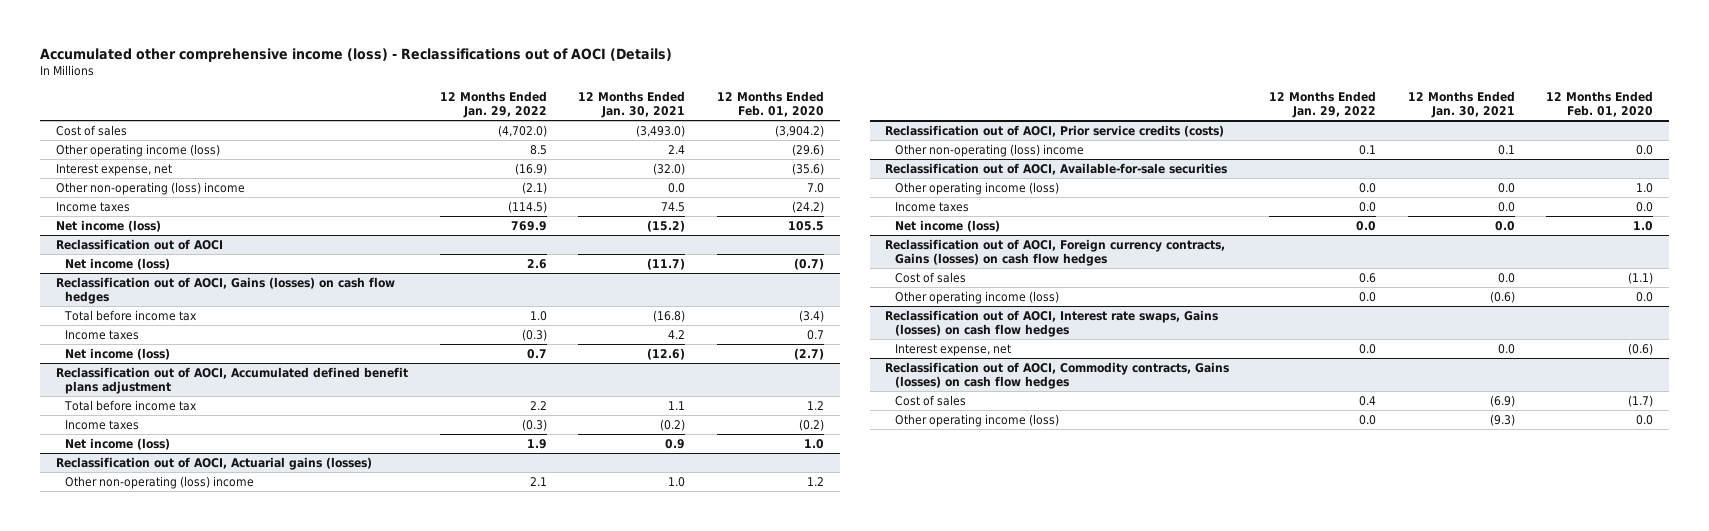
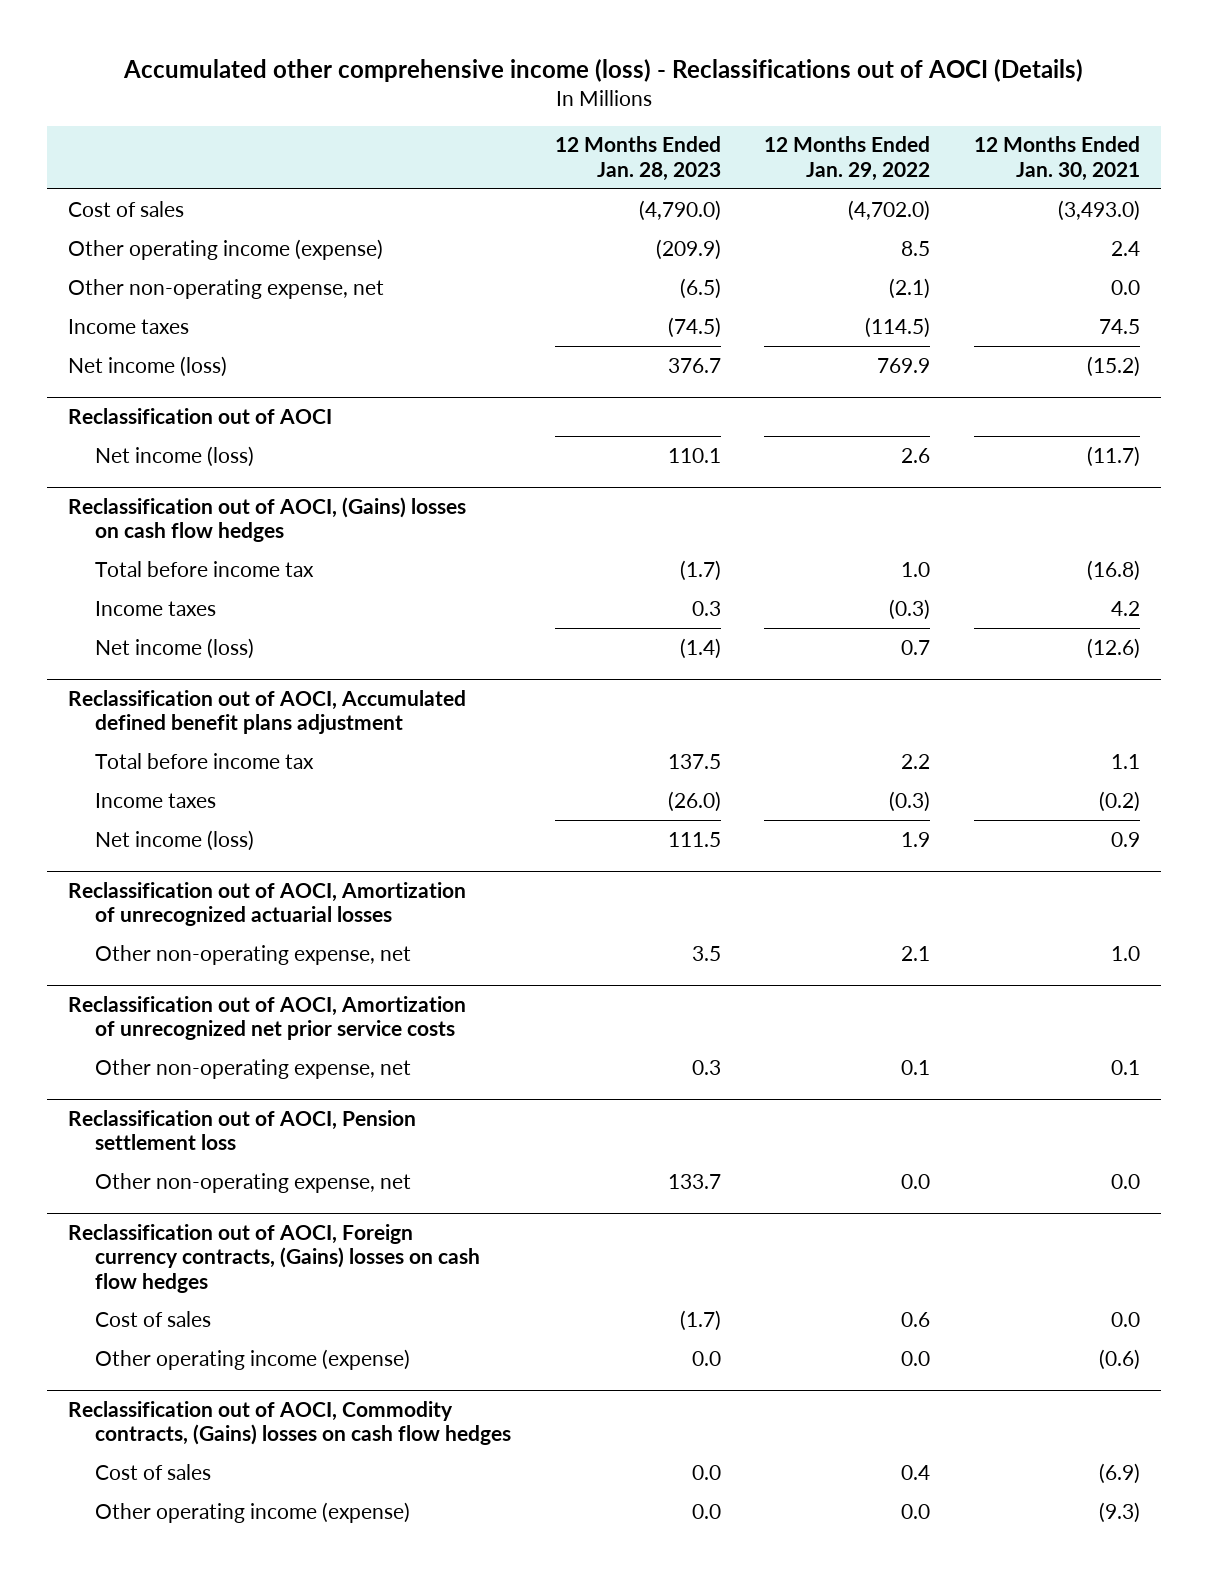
- | 12 Months Ended Jan. 29, 2022 | 12 Months Ended Jan. 30, 2021 | 12 Months Ended Feb. 01, 2020
+ | 12 Months Ended Jan. 28, 2023 | 12 Months Ended Jan. 29, 2022 | 12 Months Ended Jan. 30, 2021
- Other operating income (loss) | 8.5 | 2.4 | (29.6)
- Interest expense, net | (16.9) | (32.0) | (35.6)
- Other non-operating (loss) income | (2.1) | 0.0 | 7.0
+ Other operating income (expense) | (209.9) | 8.5 | 2.4
+ Other non-operating expense, net | (6.5) | (2.1) | 0.0
- Reclassification out of AOCI, Gains (losses) on cash flow hedges
+ Reclassification out of AOCI, (Gains) losses on cash flow hedges
- Reclassification out of AOCI, Actuarial gains (losses)
- Other non-operating (loss) income | 2.1 | 1.0 | 1.2
- Reclassification out of AOCI, Prior service credits (costs)
- Other non-operating (loss) income | 0.1 | 0.1 | 0.0
- Reclassification out of AOCI, Available-for-sale securities
- Other operating income (loss) | 0.0 | 0.0 | 1.0
- Income taxes | 0.0 | 0.0 | 0.0
- Net income (loss) | 0.0 | 0.0 | 1.0
- Reclassification out of AOCI, Foreign currency contracts, Gains (losses) on cash flow hedges
+ Reclassification out of AOCI, Amortization of unrecognized actuarial losses
+ Other non-operating expense, net | 3.5 | 2.1 | 1.0
+ Reclassification out of AOCI, Amortization of unrecognized net prior service costs
+ Other non-operating expense, net | 0.3 | 0.1 | 0.1
+ Reclassification out of AOCI, Pension settlement loss
+ Other non-operating expense, net | 133.7 | 0.0 | 0.0
+ Reclassification out of AOCI, Foreign currency contracts, (Gains) losses on cash flow hedges
- Other operating income (loss) | 0.0 | (0.6) | 0.0
- Reclassification out of AOCI, Interest rate swaps, Gains (losses) on cash flow hedges
- Interest expense, net | 0.0 | 0.0 | (0.6)
- Reclassification out of AOCI, Commodity contracts, Gains (losses) on cash flow hedges
+ Other operating income (expense) | 0.0 | 0.0 | (0.6)
+ Reclassification out of AOCI, Commodity contracts, (Gains) losses on cash flow hedges
- Other operating income (loss) | 0.0 | (9.3) | 0.0
+ Other operating income (expense) | 0.0 | 0.0 | (9.3)

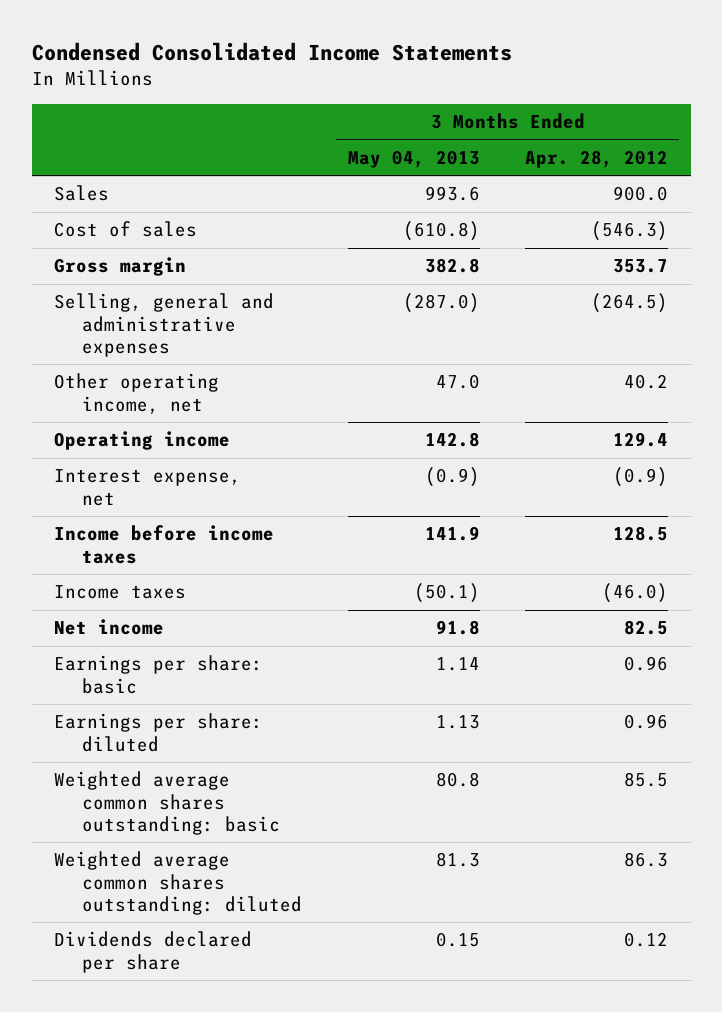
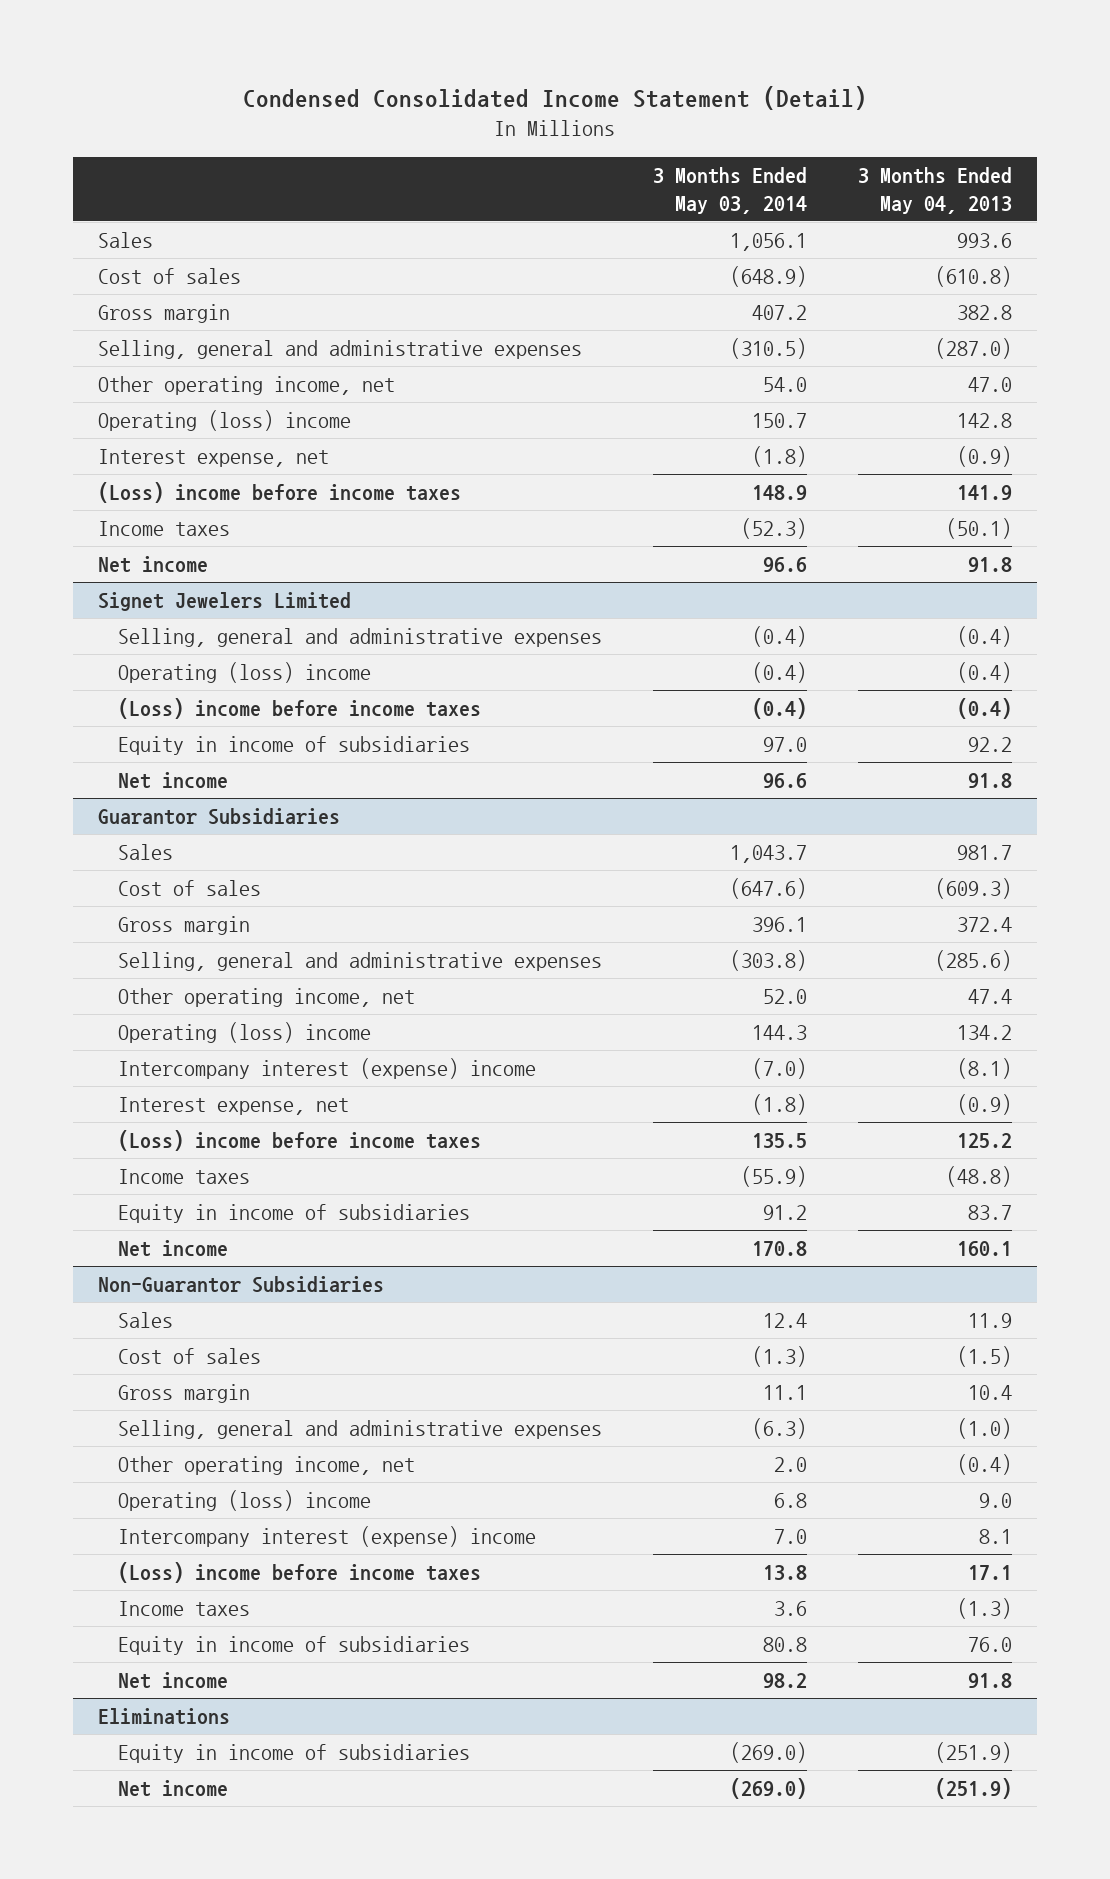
- Condensed Consolidated Income Statements
+ Condensed Consolidated Income Statement (Detail)
- | 3 Months Ended May 04, 2013 | 3 Months Ended Apr. 28, 2012
+ | 3 Months Ended May 03, 2014 | 3 Months Ended May 04, 2013
- Operating income | 142.8 | 129.4
+ Operating (loss) income | 150.7 | 142.8
- Income before income taxes | 141.9 | 128.5
+ (Loss) income before income taxes | 148.9 | 141.9
- Earnings per share: basic | 1.14 | 0.96
- Earnings per share: diluted | 1.13 | 0.96
- Weighted average common shares outstanding: basic | 80.8 | 85.5
- Weighted average common shares outstanding: diluted | 81.3 | 86.3
- Dividends declared per share | 0.15 | 0.12
+ Signet Jewelers Limited
+ Selling, general and administrative expenses | (0.4) | (0.4)
+ Operating (loss) income | (0.4) | (0.4)
+ (Loss) income before income taxes | (0.4) | (0.4)
+ Equity in income of subsidiaries | 97.0 | 92.2
+ Net income | 96.6 | 91.8
+ Guarantor Subsidiaries
+ Sales | 1,043.7 | 981.7
+ Cost of sales | (647.6) | (609.3)
+ Gross margin | 396.1 | 372.4
+ Selling, general and administrative expenses | (303.8) | (285.6)
+ Other operating income, net | 52.0 | 47.4
+ Operating (loss) income | 144.3 | 134.2
+ Intercompany interest (expense) income | (7.0) | (8.1)
+ Interest expense, net | (1.8) | (0.9)
+ (Loss) income before income taxes | 135.5 | 125.2
+ Income taxes | (55.9) | (48.8)
+ Equity in income of subsidiaries | 91.2 | 83.7
+ Net income | 170.8 | 160.1
+ Non-Guarantor Subsidiaries
+ Sales | 12.4 | 11.9
+ Cost of sales | (1.3) | (1.5)
+ Gross margin | 11.1 | 10.4
+ Selling, general and administrative expenses | (6.3) | (1.0)
+ Other operating income, net | 2.0 | (0.4)
+ Operating (loss) income | 6.8 | 9.0
+ Intercompany interest (expense) income | 7.0 | 8.1
+ (Loss) income before income taxes | 13.8 | 17.1
+ Income taxes | 3.6 | (1.3)
+ Equity in income of subsidiaries | 80.8 | 76.0
+ Net income | 98.2 | 91.8
+ Eliminations
+ Equity in income of subsidiaries | (269.0) | (251.9)
+ Net income | (269.0) | (251.9)

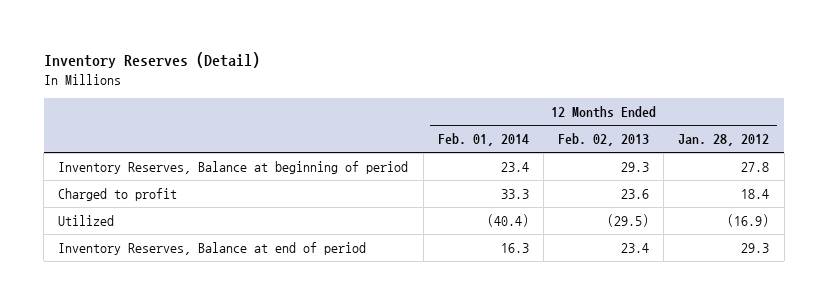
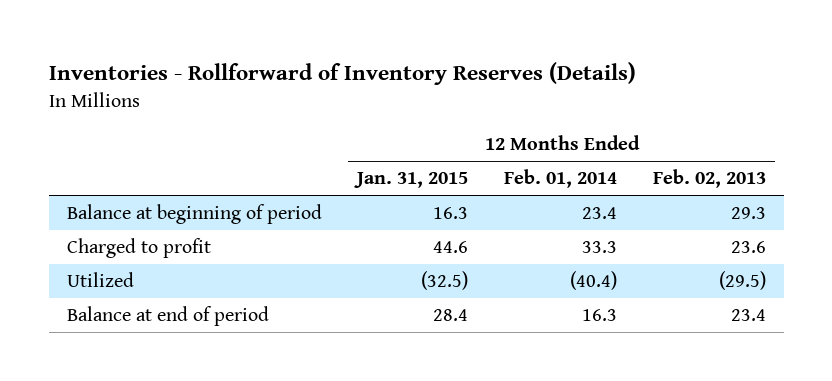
- Inventory Reserves (Detail)
+ Inventories - Rollforward of Inventory Reserves (Details)
- | 12 Months Ended Feb. 01, 2014 | 12 Months Ended Feb. 02, 2013 | 12 Months Ended Jan. 28, 2012
+ | 12 Months Ended Jan. 31, 2015 | 12 Months Ended Feb. 01, 2014 | 12 Months Ended Feb. 02, 2013
- Inventory Reserves, Balance at beginning of period | 23.4 | 29.3 | 27.8
+ Balance at beginning of period | 16.3 | 23.4 | 29.3
- Inventory Reserves, Balance at end of period | 16.3 | 23.4 | 29.3
+ Balance at end of period | 28.4 | 16.3 | 23.4

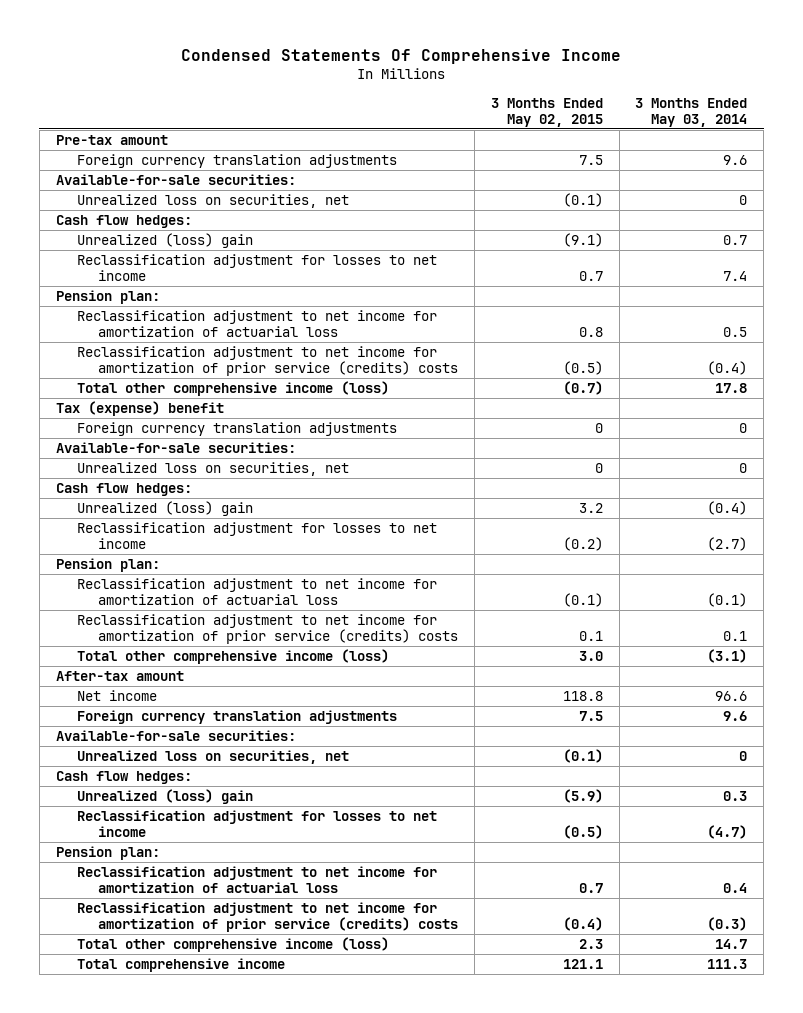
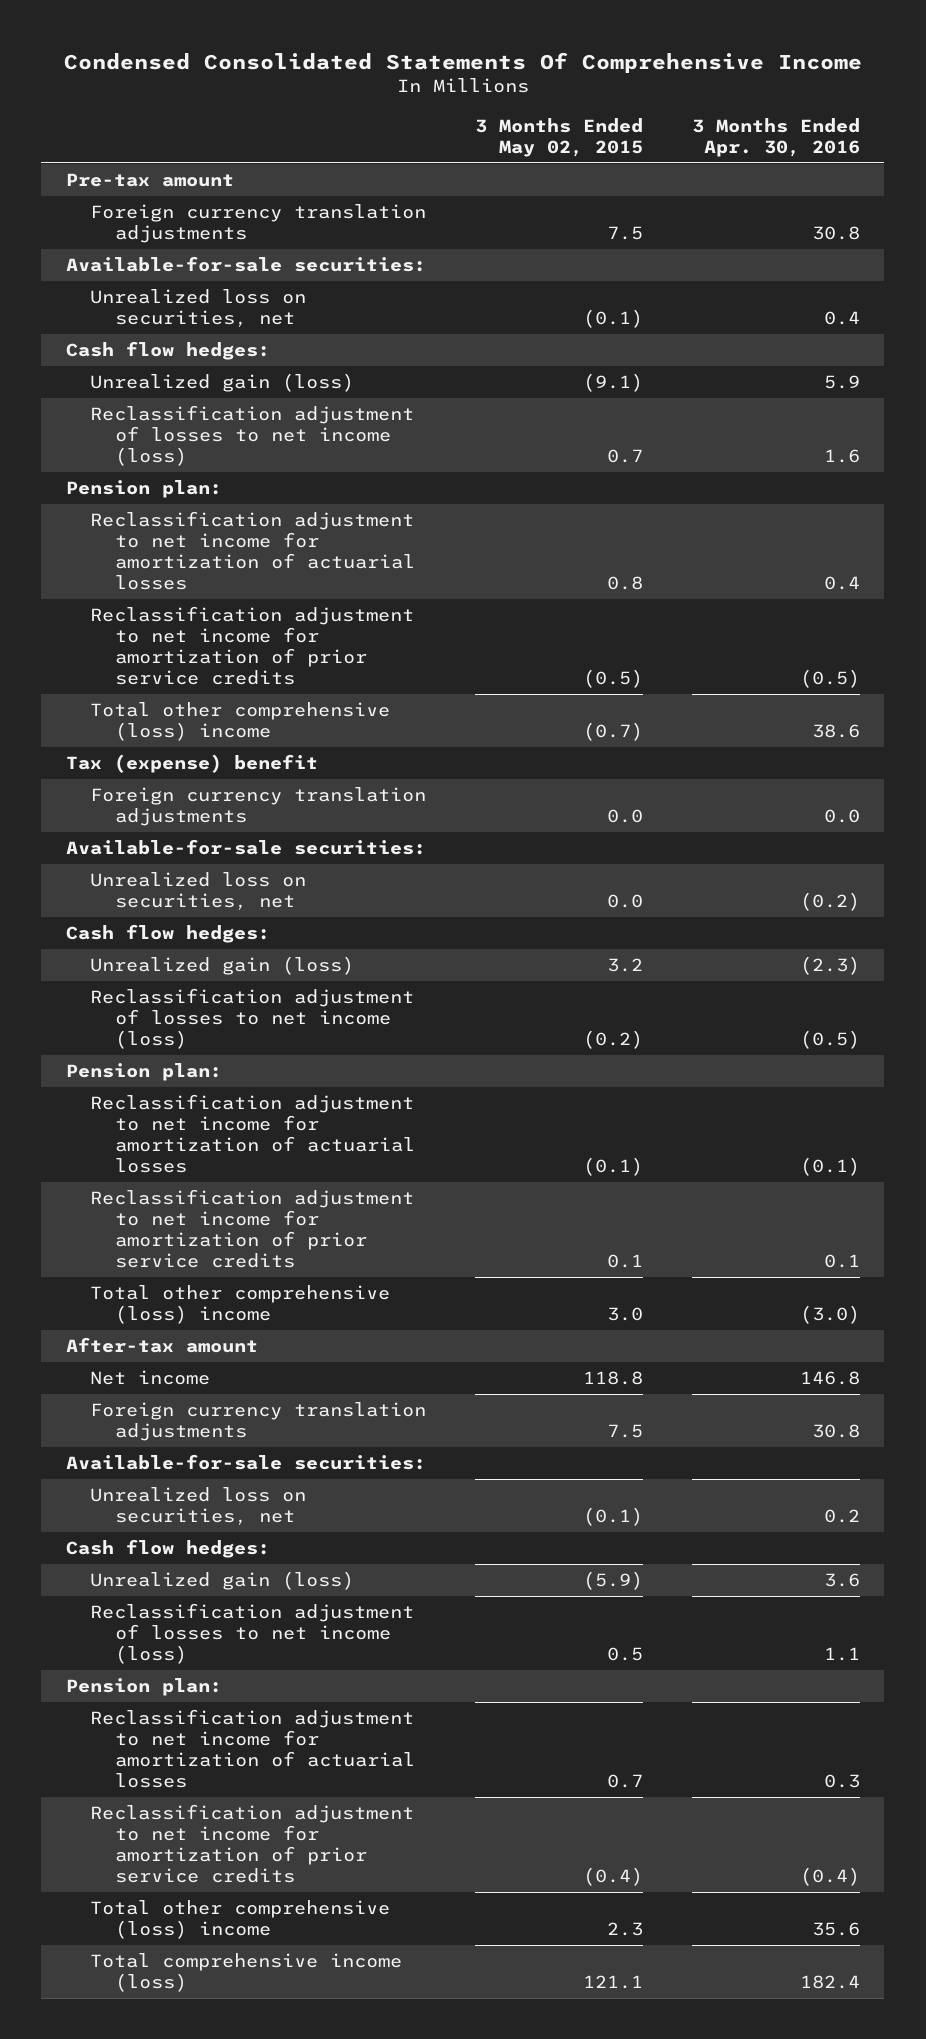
- Condensed Statements Of Comprehensive Income
+ Condensed Consolidated Statements Of Comprehensive Income
- | 3 Months Ended May 02, 2015 | 3 Months Ended May 03, 2014
+ | 3 Months Ended May 02, 2015 | 3 Months Ended Apr. 30, 2016
- Unrealized (loss) gain | (9.1) | 0.7
- Reclassification adjustment for losses to net income | 0.7 | 7.4
+ Unrealized gain (loss) | (9.1) | 5.9
+ Reclassification adjustment of losses to net income (loss) | 0.7 | 1.6
- Reclassification adjustment to net income for amortization of actuarial loss | 0.8 | 0.5
- Reclassification adjustment to net income for amortization of prior service (credits) costs | (0.5) | (0.4)
- Total other comprehensive income (loss) | (0.7) | 17.8
+ Reclassification adjustment to net income for amortization of actuarial losses | 0.8 | 0.4
+ Reclassification adjustment to net income for amortization of prior service credits | (0.5) | (0.5)
+ Total other comprehensive (loss) income | (0.7) | 38.6
- Foreign currency translation adjustments | 0 | 0
+ Foreign currency translation adjustments | 0.0 | 0.0
- Unrealized loss on securities, net | 0 | 0
+ Unrealized loss on securities, net | 0.0 | (0.2)
- Unrealized (loss) gain | 3.2 | (0.4)
- Reclassification adjustment for losses to net income | (0.2) | (2.7)
+ Unrealized gain (loss) | 3.2 | (2.3)
+ Reclassification adjustment of losses to net income (loss) | (0.2) | (0.5)
- Reclassification adjustment to net income for amortization of actuarial loss | (0.1) | (0.1)
- Reclassification adjustment to net income for amortization of prior service (credits) costs | 0.1 | 0.1
- Total other comprehensive income (loss) | 3.0 | (3.1)
+ Reclassification adjustment to net income for amortization of actuarial losses | (0.1) | (0.1)
+ Reclassification adjustment to net income for amortization of prior service credits | 0.1 | 0.1
+ Total other comprehensive (loss) income | 3.0 | (3.0)
- Unrealized (loss) gain | (5.9) | 0.3
- Reclassification adjustment for losses to net income | (0.5) | (4.7)
+ Unrealized gain (loss) | (5.9) | 3.6
+ Reclassification adjustment of losses to net income (loss) | 0.5 | 1.1
- Reclassification adjustment to net income for amortization of actuarial loss | 0.7 | 0.4
- Reclassification adjustment to net income for amortization of prior service (credits) costs | (0.4) | (0.3)
- Total other comprehensive income (loss) | 2.3 | 14.7
- Total comprehensive income | 121.1 | 111.3
+ Reclassification adjustment to net income for amortization of actuarial losses | 0.7 | 0.3
+ Reclassification adjustment to net income for amortization of prior service credits | (0.4) | (0.4)
+ Total other comprehensive (loss) income | 2.3 | 35.6
+ Total comprehensive income (loss) | 121.1 | 182.4

